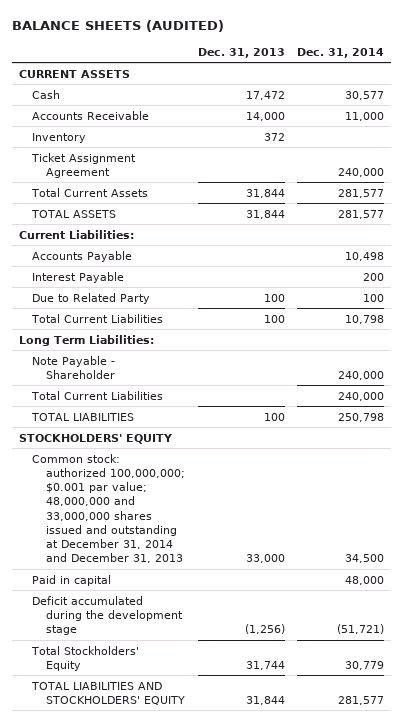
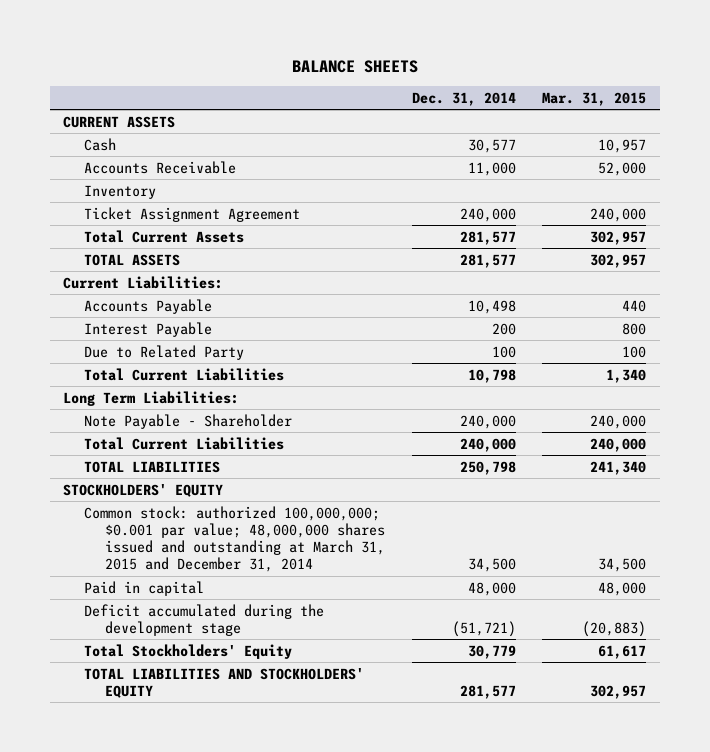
- BALANCE SHEETS (AUDITED)
+ BALANCE SHEETS
- | Dec. 31, 2013 | Dec. 31, 2014
+ | Dec. 31, 2014 | Mar. 31, 2015
- Common stock: authorized 100,000,000; $0.001 par value; 48,000,000 and 33,000,000 shares issued and outstanding at December 31, 2014 and December 31, 2013 | 33,000 | 34,500
+ Common stock: authorized 100,000,000; $0.001 par value; 48,000,000 shares issued and outstanding at March 31, 2015 and December 31, 2014 | 34,500 | 34,500

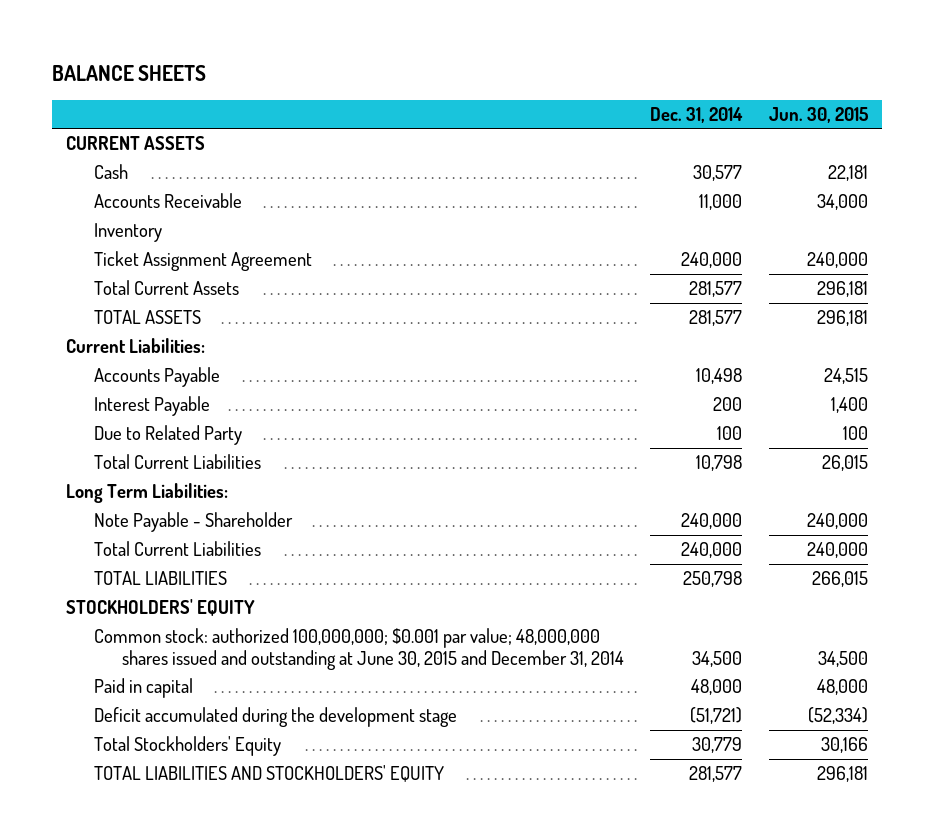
- | Dec. 31, 2014 | Mar. 31, 2015
+ | Dec. 31, 2014 | Jun. 30, 2015
- Common stock: authorized 100,000,000; $0.001 par value; 48,000,000 shares issued and outstanding at March 31, 2015 and December 31, 2014 | 34,500 | 34,500
+ Common stock: authorized 100,000,000; $0.001 par value; 48,000,000 shares issued and outstanding at June 30, 2015 and December 31, 2014 | 34,500 | 34,500

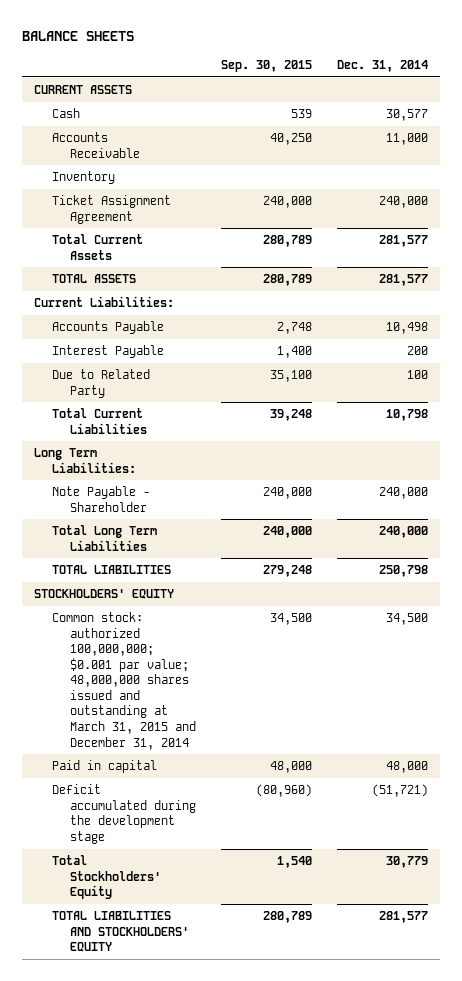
- | Dec. 31, 2014 | Jun. 30, 2015
+ | Sep. 30, 2015 | Dec. 31, 2014
- Total Current Liabilities | 240,000 | 240,000
+ Total Long Term Liabilities | 240,000 | 240,000
- Common stock: authorized 100,000,000; $0.001 par value; 48,000,000 shares issued and outstanding at June 30, 2015 and December 31, 2014 | 34,500 | 34,500
+ Common stock: authorized 100,000,000; $0.001 par value; 48,000,000 shares issued and outstanding at March 31, 2015 and December 31, 2014 | 34,500 | 34,500

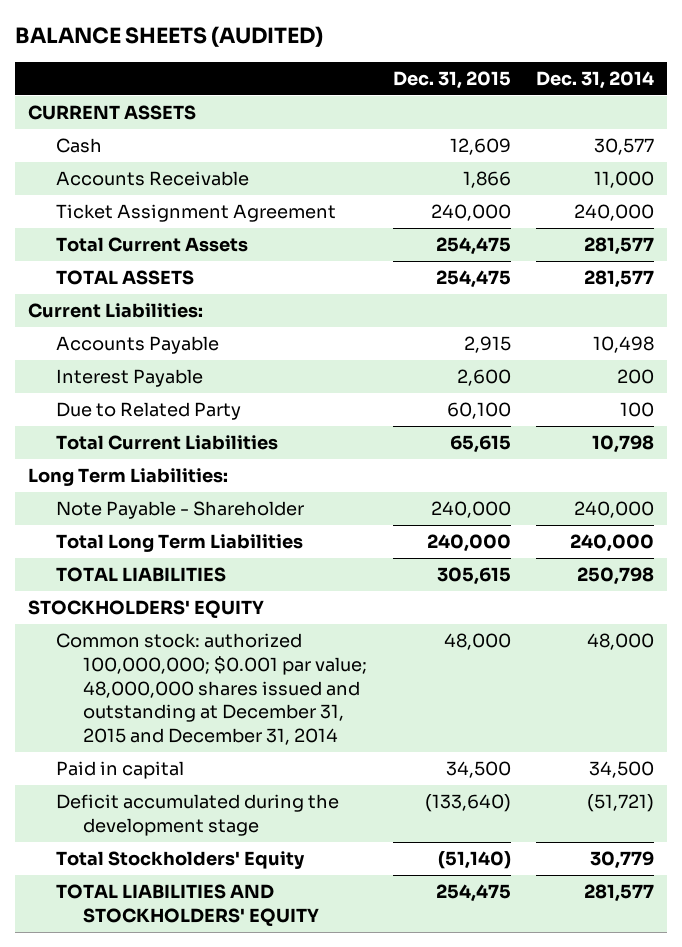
- BALANCE SHEETS
+ BALANCE SHEETS (AUDITED)
- | Sep. 30, 2015 | Dec. 31, 2014
+ | Dec. 31, 2015 | Dec. 31, 2014
- Inventory
- Common stock: authorized 100,000,000; $0.001 par value; 48,000,000 shares issued and outstanding at March 31, 2015 and December 31, 2014 | 34,500 | 34,500
- Paid in capital | 48,000 | 48,000
+ Common stock: authorized 100,000,000; $0.001 par value; 48,000,000 shares issued and outstanding at December 31, 2015 and December 31, 2014 | 48,000 | 48,000
+ Paid in capital | 34,500 | 34,500

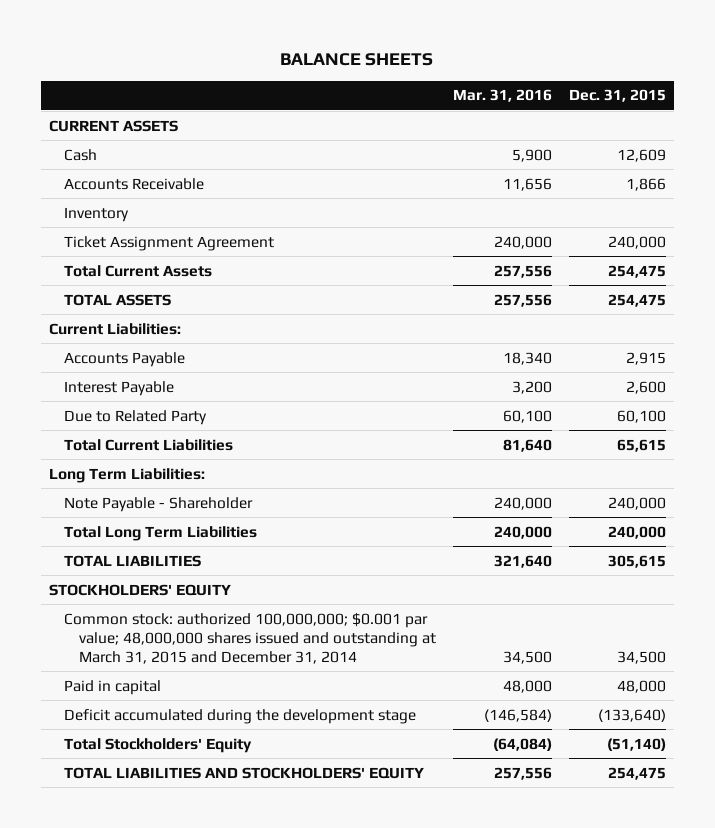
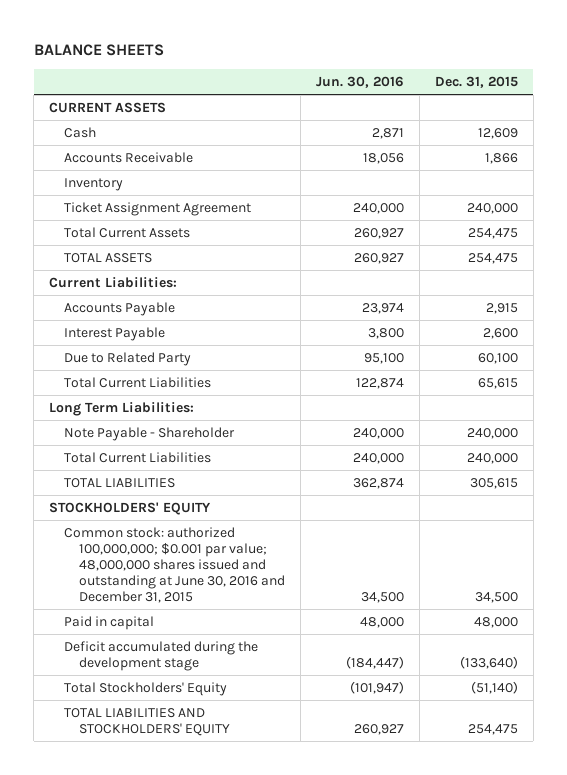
- | Mar. 31, 2016 | Dec. 31, 2015
+ | Jun. 30, 2016 | Dec. 31, 2015
- Total Long Term Liabilities | 240,000 | 240,000
+ Total Current Liabilities | 240,000 | 240,000
- Common stock: authorized 100,000,000; $0.001 par value; 48,000,000 shares issued and outstanding at March 31, 2015 and December 31, 2014 | 34,500 | 34,500
+ Common stock: authorized 100,000,000; $0.001 par value; 48,000,000 shares issued and outstanding at June 30, 2016 and December 31, 2015 | 34,500 | 34,500

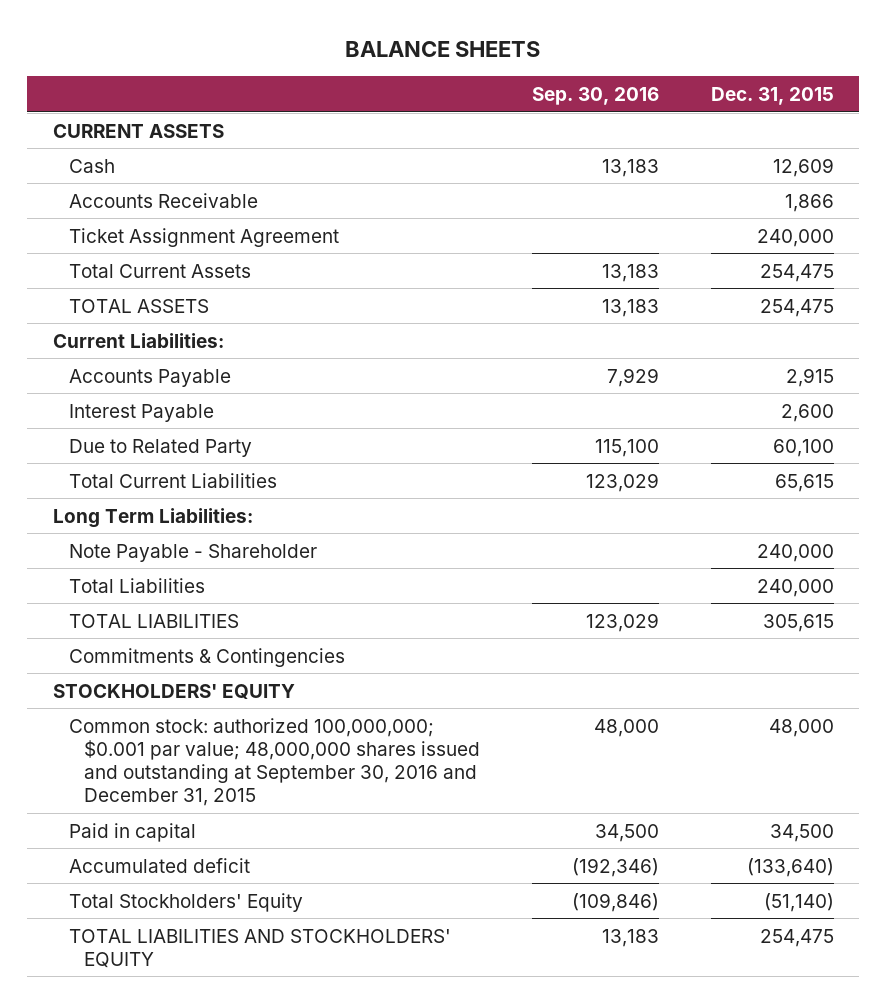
- | Jun. 30, 2016 | Dec. 31, 2015
+ | Sep. 30, 2016 | Dec. 31, 2015
- Inventory
- Total Current Liabilities | 240,000 | 240,000
+ Total Liabilities | | 240,000
+ Commitments & Contingencies
- Common stock: authorized 100,000,000; $0.001 par value; 48,000,000 shares issued and outstanding at June 30, 2016 and December 31, 2015 | 34,500 | 34,500
- Paid in capital | 48,000 | 48,000
- Deficit accumulated during the development stage | (184,447) | (133,640)
+ Common stock: authorized 100,000,000; $0.001 par value; 48,000,000 shares issued and outstanding at September 30, 2016 and December 31, 2015 | 48,000 | 48,000
+ Paid in capital | 34,500 | 34,500
+ Accumulated deficit | (192,346) | (133,640)

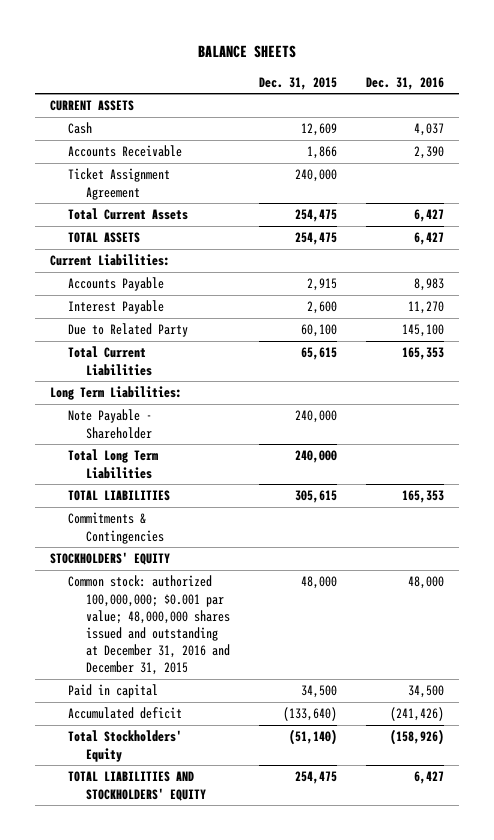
- | Sep. 30, 2016 | Dec. 31, 2015
+ | Dec. 31, 2015 | Dec. 31, 2016
- Total Liabilities | | 240,000
+ Total Long Term Liabilities | 240,000 |
- Common stock: authorized 100,000,000; $0.001 par value; 48,000,000 shares issued and outstanding at September 30, 2016 and December 31, 2015 | 48,000 | 48,000
+ Common stock: authorized 100,000,000; $0.001 par value; 48,000,000 shares issued and outstanding at December 31, 2016 and December 31, 2015 | 48,000 | 48,000

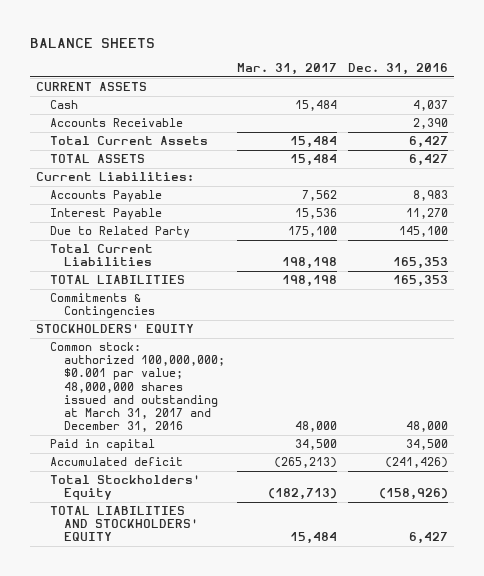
- | Dec. 31, 2015 | Dec. 31, 2016
+ | Mar. 31, 2017 | Dec. 31, 2016
- Ticket Assignment Agreement | 240,000 |
- Long Term Liabilities:
- Note Payable - Shareholder | 240,000 |
- Total Long Term Liabilities | 240,000 |
- Common stock: authorized 100,000,000; $0.001 par value; 48,000,000 shares issued and outstanding at December 31, 2016 and December 31, 2015 | 48,000 | 48,000
+ Common stock: authorized 100,000,000; $0.001 par value; 48,000,000 shares issued and outstanding at March 31, 2017 and December 31, 2016 | 48,000 | 48,000

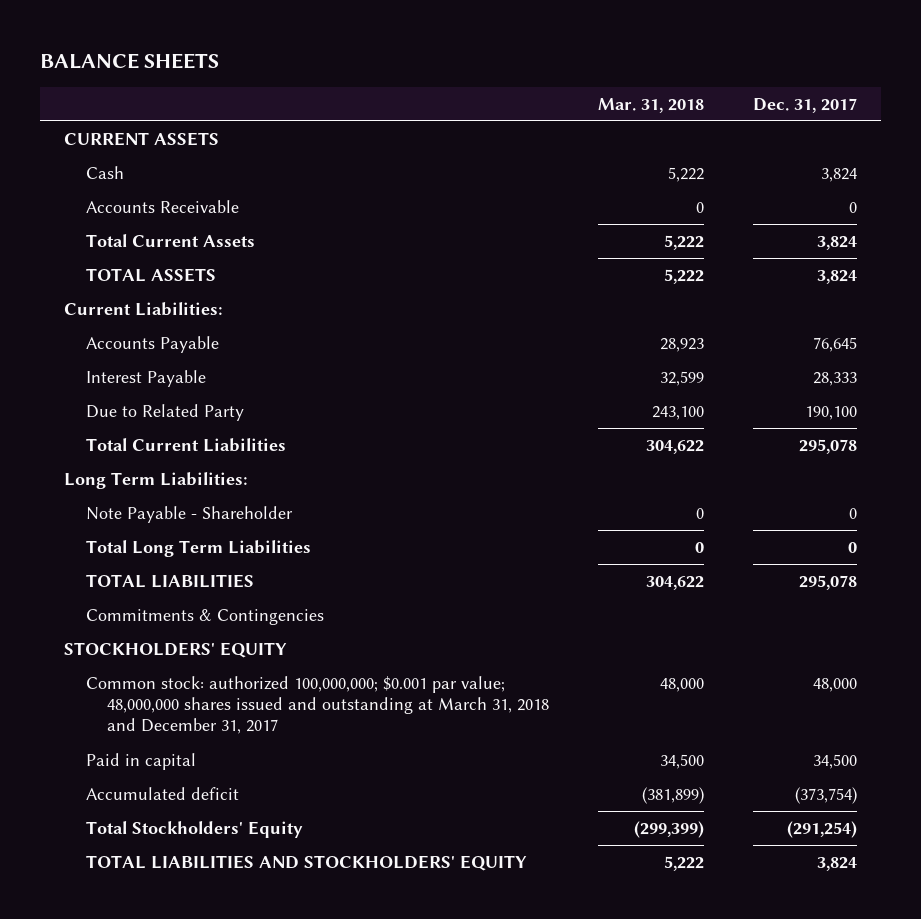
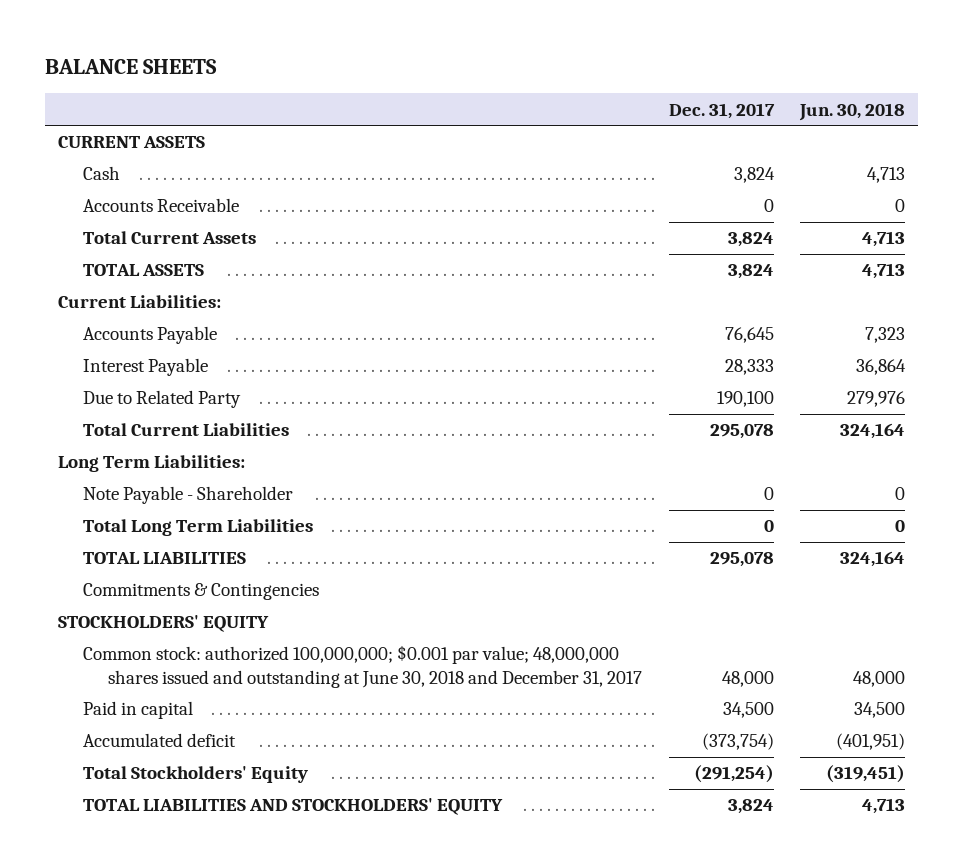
- | Mar. 31, 2018 | Dec. 31, 2017
+ | Dec. 31, 2017 | Jun. 30, 2018
- Common stock: authorized 100,000,000; $0.001 par value; 48,000,000 shares issued and outstanding at March 31, 2018 and December 31, 2017 | 48,000 | 48,000
+ Common stock: authorized 100,000,000; $0.001 par value; 48,000,000 shares issued and outstanding at June 30, 2018 and December 31, 2017 | 48,000 | 48,000

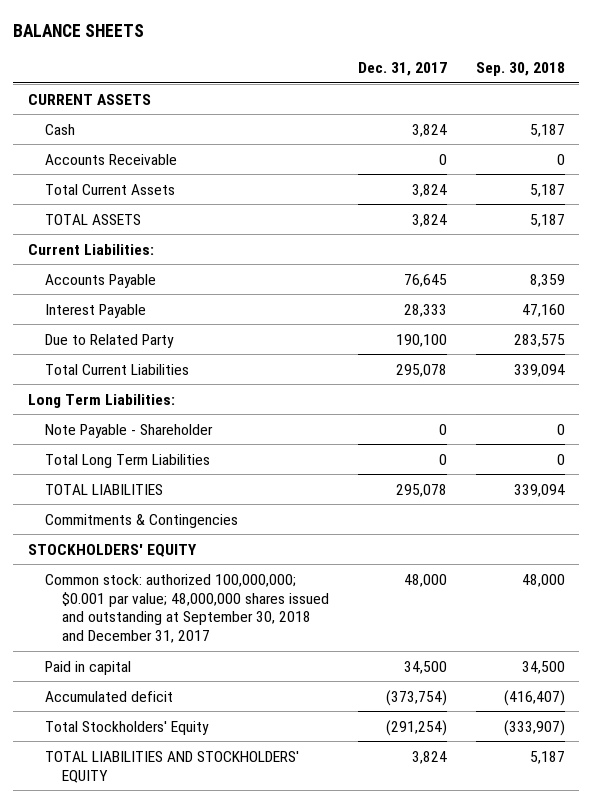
- | Dec. 31, 2017 | Jun. 30, 2018
+ | Dec. 31, 2017 | Sep. 30, 2018
- Common stock: authorized 100,000,000; $0.001 par value; 48,000,000 shares issued and outstanding at June 30, 2018 and December 31, 2017 | 48,000 | 48,000
+ Common stock: authorized 100,000,000; $0.001 par value; 48,000,000 shares issued and outstanding at September 30, 2018 and December 31, 2017 | 48,000 | 48,000

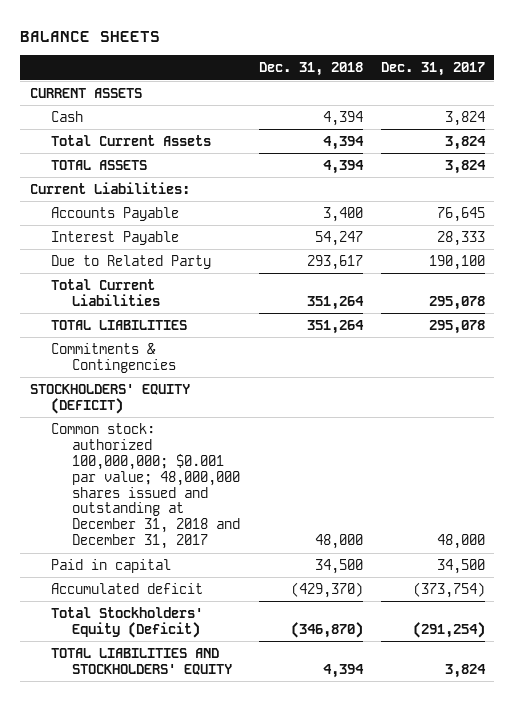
- | Dec. 31, 2017 | Sep. 30, 2018
+ | Dec. 31, 2018 | Dec. 31, 2017
- Accounts Receivable | 0 | 0
- Long Term Liabilities:
- Note Payable - Shareholder | 0 | 0
- Total Long Term Liabilities | 0 | 0
- STOCKHOLDERS' EQUITY
- Common stock: authorized 100,000,000; $0.001 par value; 48,000,000 shares issued and outstanding at September 30, 2018 and December 31, 2017 | 48,000 | 48,000
+ STOCKHOLDERS' EQUITY (DEFICIT)
+ Common stock: authorized 100,000,000; $0.001 par value; 48,000,000 shares issued and outstanding at December 31, 2018 and December 31, 2017 | 48,000 | 48,000
- Total Stockholders' Equity | (291,254) | (333,907)
+ Total Stockholders' Equity (Deficit) | (346,870) | (291,254)

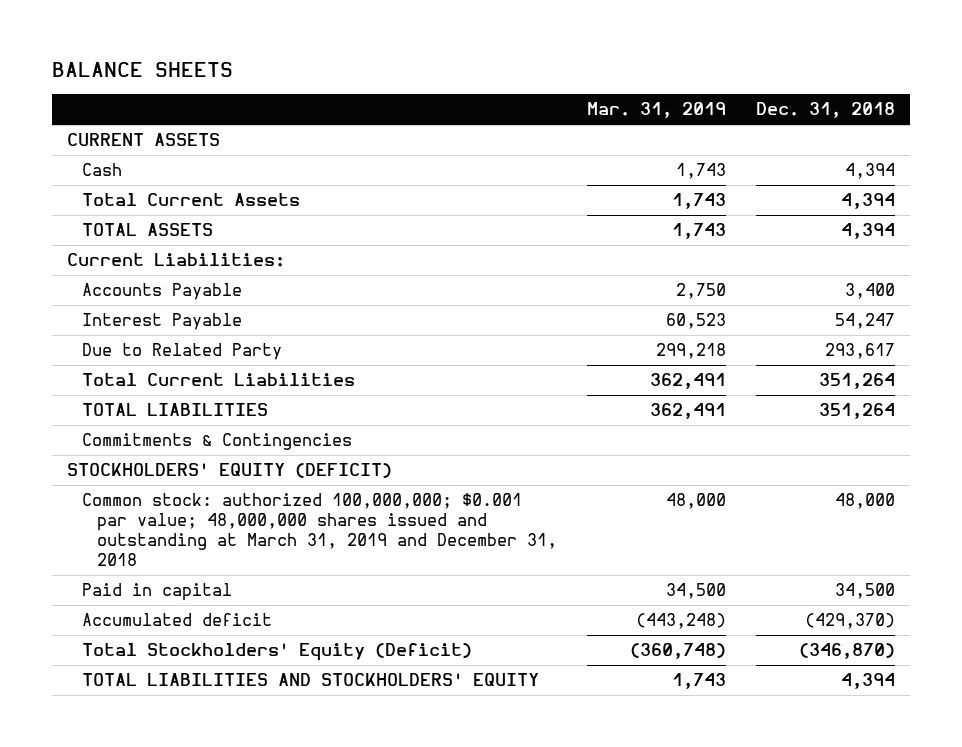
- | Dec. 31, 2018 | Dec. 31, 2017
+ | Mar. 31, 2019 | Dec. 31, 2018
- Common stock: authorized 100,000,000; $0.001 par value; 48,000,000 shares issued and outstanding at December 31, 2018 and December 31, 2017 | 48,000 | 48,000
+ Common stock: authorized 100,000,000; $0.001 par value; 48,000,000 shares issued and outstanding at March 31, 2019 and December 31, 2018 | 48,000 | 48,000

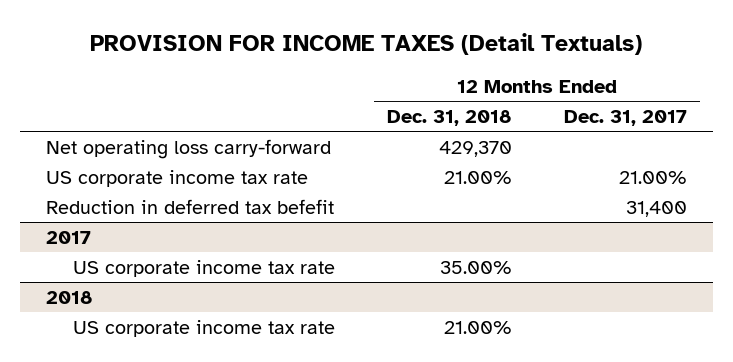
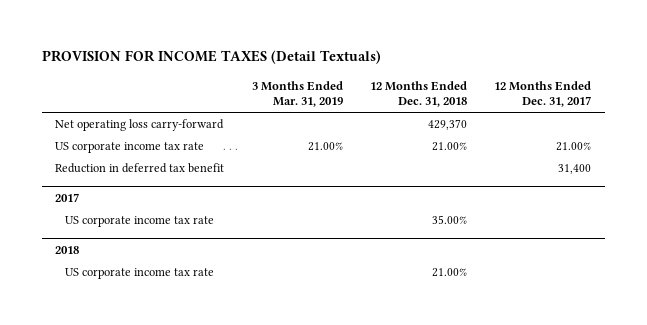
- | 12 Months Ended Dec. 31, 2018 | 12 Months Ended Dec. 31, 2017
+ | 3 Months Ended Mar. 31, 2019 | 12 Months Ended Dec. 31, 2018 | 12 Months Ended Dec. 31, 2017
- Reduction in deferred tax befefit | | 31,400
+ Reduction in deferred tax benefit | | | 31,400

